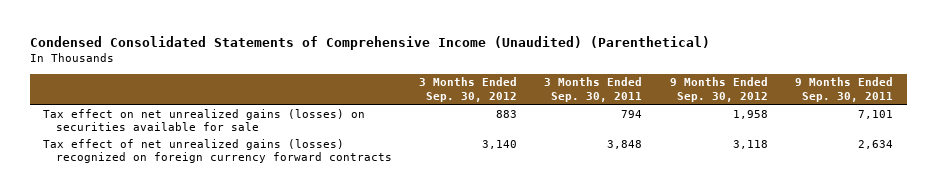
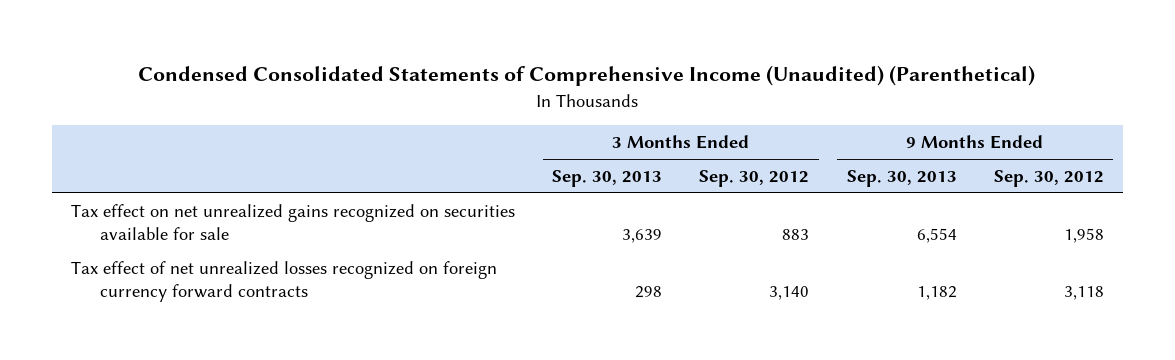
- | 3 Months Ended Sep. 30, 2012 | 3 Months Ended Sep. 30, 2011 | 9 Months Ended Sep. 30, 2012 | 9 Months Ended Sep. 30, 2011
+ | 3 Months Ended Sep. 30, 2013 | 3 Months Ended Sep. 30, 2012 | 9 Months Ended Sep. 30, 2013 | 9 Months Ended Sep. 30, 2012
- Tax effect on net unrealized gains (losses) on securities available for sale | 883 | 794 | 1,958 | 7,101
- Tax effect of net unrealized gains (losses) recognized on foreign currency forward contracts | 3,140 | 3,848 | 3,118 | 2,634
+ Tax effect on net unrealized gains recognized on securities available for sale | 3,639 | 883 | 6,554 | 1,958
+ Tax effect of net unrealized losses recognized on foreign currency forward contracts | 298 | 3,140 | 1,182 | 3,118

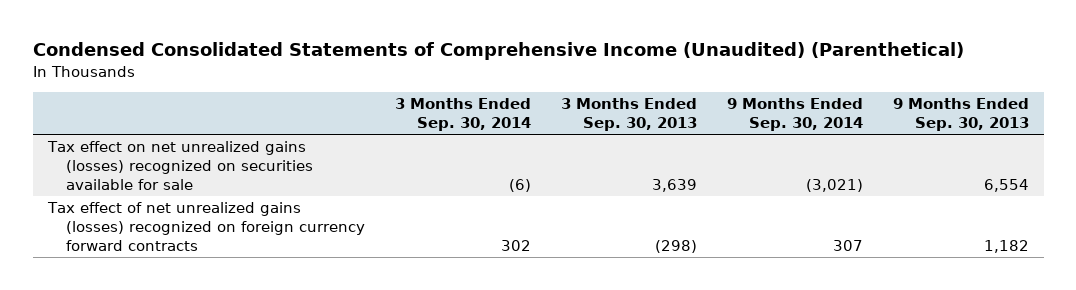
- | 3 Months Ended Sep. 30, 2013 | 3 Months Ended Sep. 30, 2012 | 9 Months Ended Sep. 30, 2013 | 9 Months Ended Sep. 30, 2012
+ | 3 Months Ended Sep. 30, 2014 | 3 Months Ended Sep. 30, 2013 | 9 Months Ended Sep. 30, 2014 | 9 Months Ended Sep. 30, 2013
- Tax effect on net unrealized gains recognized on securities available for sale | 3,639 | 883 | 6,554 | 1,958
- Tax effect of net unrealized losses recognized on foreign currency forward contracts | 298 | 3,140 | 1,182 | 3,118
+ Tax effect on net unrealized gains (losses) recognized on securities available for sale | (6) | 3,639 | (3,021) | 6,554
+ Tax effect of net unrealized gains (losses) recognized on foreign currency forward contracts | 302 | (298) | 307 | 1,182

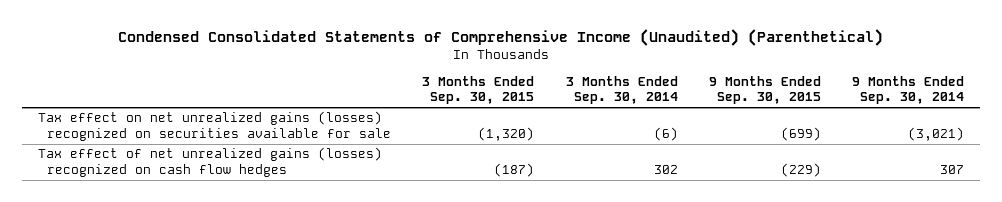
- | 3 Months Ended Sep. 30, 2014 | 3 Months Ended Sep. 30, 2013 | 9 Months Ended Sep. 30, 2014 | 9 Months Ended Sep. 30, 2013
+ | 3 Months Ended Sep. 30, 2015 | 3 Months Ended Sep. 30, 2014 | 9 Months Ended Sep. 30, 2015 | 9 Months Ended Sep. 30, 2014
- Tax effect of net unrealized gains (losses) recognized on foreign currency forward contracts | 302 | (298) | 307 | 1,182
+ Tax effect of net unrealized gains (losses) recognized on cash flow hedges | (187) | 302 | (229) | 307

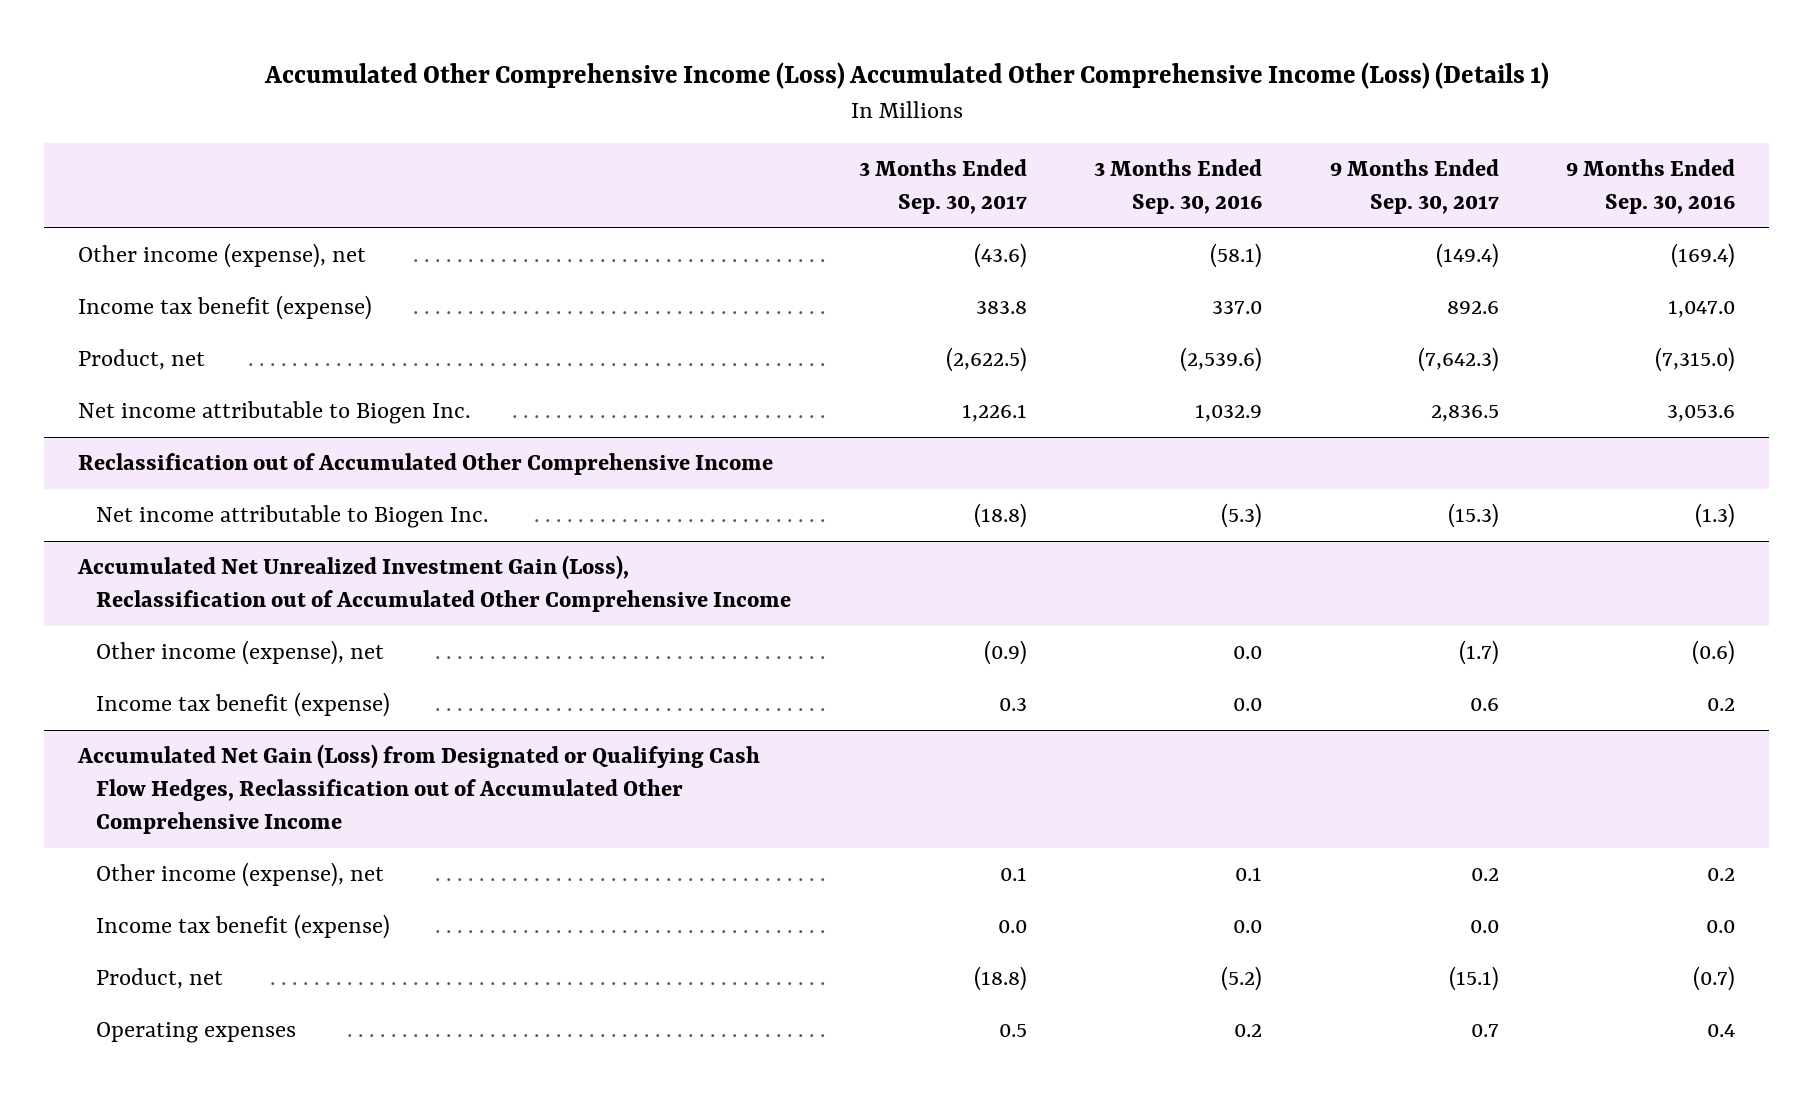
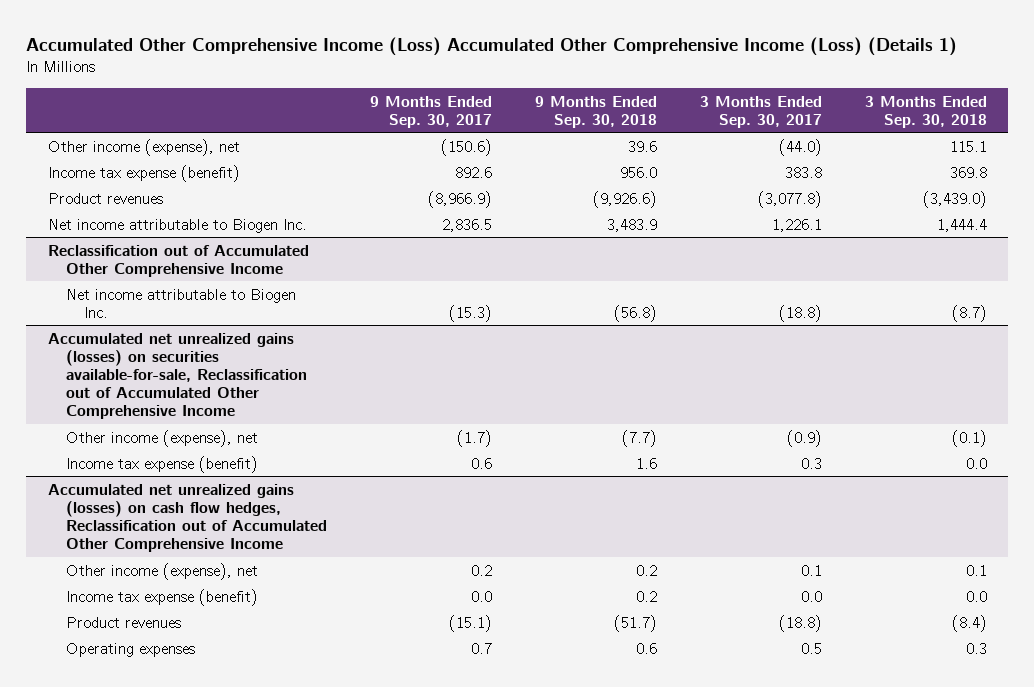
- | 3 Months Ended Sep. 30, 2017 | 3 Months Ended Sep. 30, 2016 | 9 Months Ended Sep. 30, 2017 | 9 Months Ended Sep. 30, 2016
+ | 9 Months Ended Sep. 30, 2017 | 9 Months Ended Sep. 30, 2018 | 3 Months Ended Sep. 30, 2017 | 3 Months Ended Sep. 30, 2018
- Other income (expense), net | (43.6) | (58.1) | (149.4) | (169.4)
- Income tax benefit (expense) | 383.8 | 337.0 | 892.6 | 1,047.0
- Product, net | (2,622.5) | (2,539.6) | (7,642.3) | (7,315.0)
+ Other income (expense), net | (150.6) | 39.6 | (44.0) | 115.1
+ Income tax expense (benefit) | 892.6 | 956.0 | 383.8 | 369.8
+ Product revenues | (8,966.9) | (9,926.6) | (3,077.8) | (3,439.0)
- Accumulated Net Unrealized Investment Gain (Loss), Reclassification out of Accumulated Other Comprehensive Income
+ Accumulated net unrealized gains (losses) on securities available-for-sale, Reclassification out of Accumulated Other Comprehensive Income
- Income tax benefit (expense) | 0.3 | 0.0 | 0.6 | 0.2
- Accumulated Net Gain (Loss) from Designated or Qualifying Cash Flow Hedges, Reclassification out of Accumulated Other Comprehensive Income
+ Income tax expense (benefit) | 0.6 | 1.6 | 0.3 | 0.0
+ Accumulated net unrealized gains (losses) on cash flow hedges, Reclassification out of Accumulated Other Comprehensive Income
- Income tax benefit (expense) | 0.0 | 0.0 | 0.0 | 0.0
- Product, net | (18.8) | (5.2) | (15.1) | (0.7)
+ Income tax expense (benefit) | 0.0 | 0.2 | 0.0 | 0.0
+ Product revenues | (15.1) | (51.7) | (18.8) | (8.4)

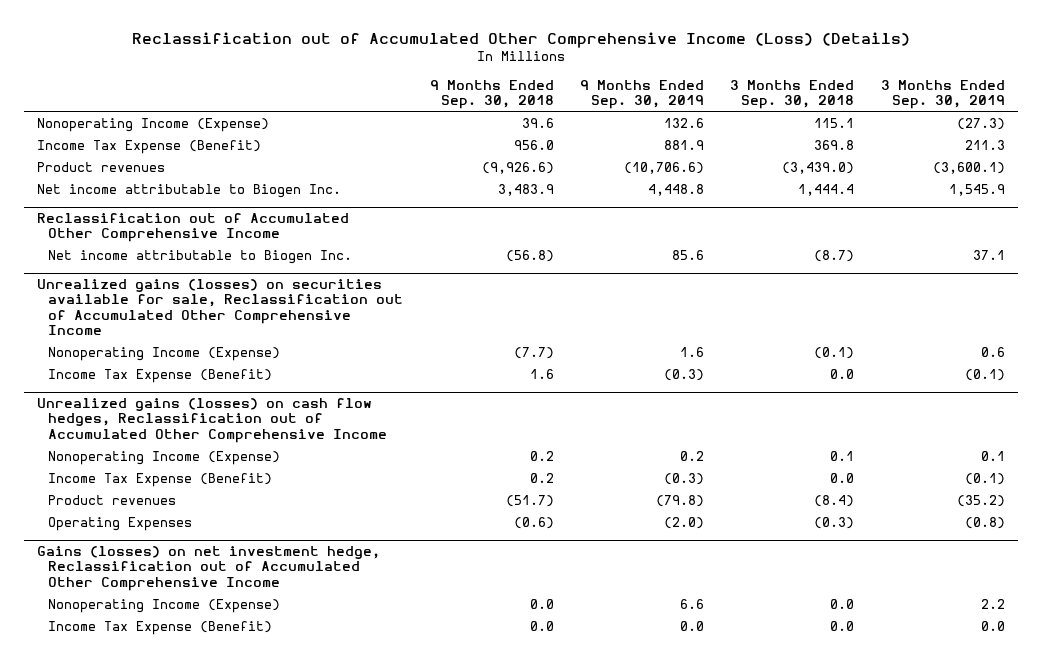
- Accumulated Other Comprehensive Income (Loss) Accumulated Other Comprehensive Income (Loss) (Details 1)
+ Reclassification out of Accumulated Other Comprehensive Income (Loss) (Details)
- | 9 Months Ended Sep. 30, 2017 | 9 Months Ended Sep. 30, 2018 | 3 Months Ended Sep. 30, 2017 | 3 Months Ended Sep. 30, 2018
+ | 9 Months Ended Sep. 30, 2018 | 9 Months Ended Sep. 30, 2019 | 3 Months Ended Sep. 30, 2018 | 3 Months Ended Sep. 30, 2019
- Other income (expense), net | (150.6) | 39.6 | (44.0) | 115.1
- Income tax expense (benefit) | 892.6 | 956.0 | 383.8 | 369.8
+ Nonoperating Income (Expense) | 39.6 | 132.6 | 115.1 | (27.3)
+ Income Tax Expense (Benefit) | 956.0 | 881.9 | 369.8 | 211.3
- Accumulated net unrealized gains (losses) on securities available-for-sale, Reclassification out of Accumulated Other Comprehensive Income
- Other income (expense), net | (1.7) | (7.7) | (0.9) | (0.1)
- Income tax expense (benefit) | 0.6 | 1.6 | 0.3 | 0.0
- Accumulated net unrealized gains (losses) on cash flow hedges, Reclassification out of Accumulated Other Comprehensive Income
- Other income (expense), net | 0.2 | 0.2 | 0.1 | 0.1
- Income tax expense (benefit) | 0.0 | 0.2 | 0.0 | 0.0
+ Unrealized gains (losses) on securities available for sale, Reclassification out of Accumulated Other Comprehensive Income
+ Nonoperating Income (Expense) | (7.7) | 1.6 | (0.1) | 0.6
+ Income Tax Expense (Benefit) | 1.6 | (0.3) | 0.0 | (0.1)
+ Unrealized gains (losses) on cash flow hedges, Reclassification out of Accumulated Other Comprehensive Income
+ Nonoperating Income (Expense) | 0.2 | 0.2 | 0.1 | 0.1
+ Income Tax Expense (Benefit) | 0.2 | (0.3) | 0.0 | (0.1)
- Operating expenses | 0.7 | 0.6 | 0.5 | 0.3
+ Operating Expenses | (0.6) | (2.0) | (0.3) | (0.8)
+ Gains (losses) on net investment hedge, Reclassification out of Accumulated Other Comprehensive Income
+ Nonoperating Income (Expense) | 0.0 | 6.6 | 0.0 | 2.2
+ Income Tax Expense (Benefit) | 0.0 | 0.0 | 0.0 | 0.0

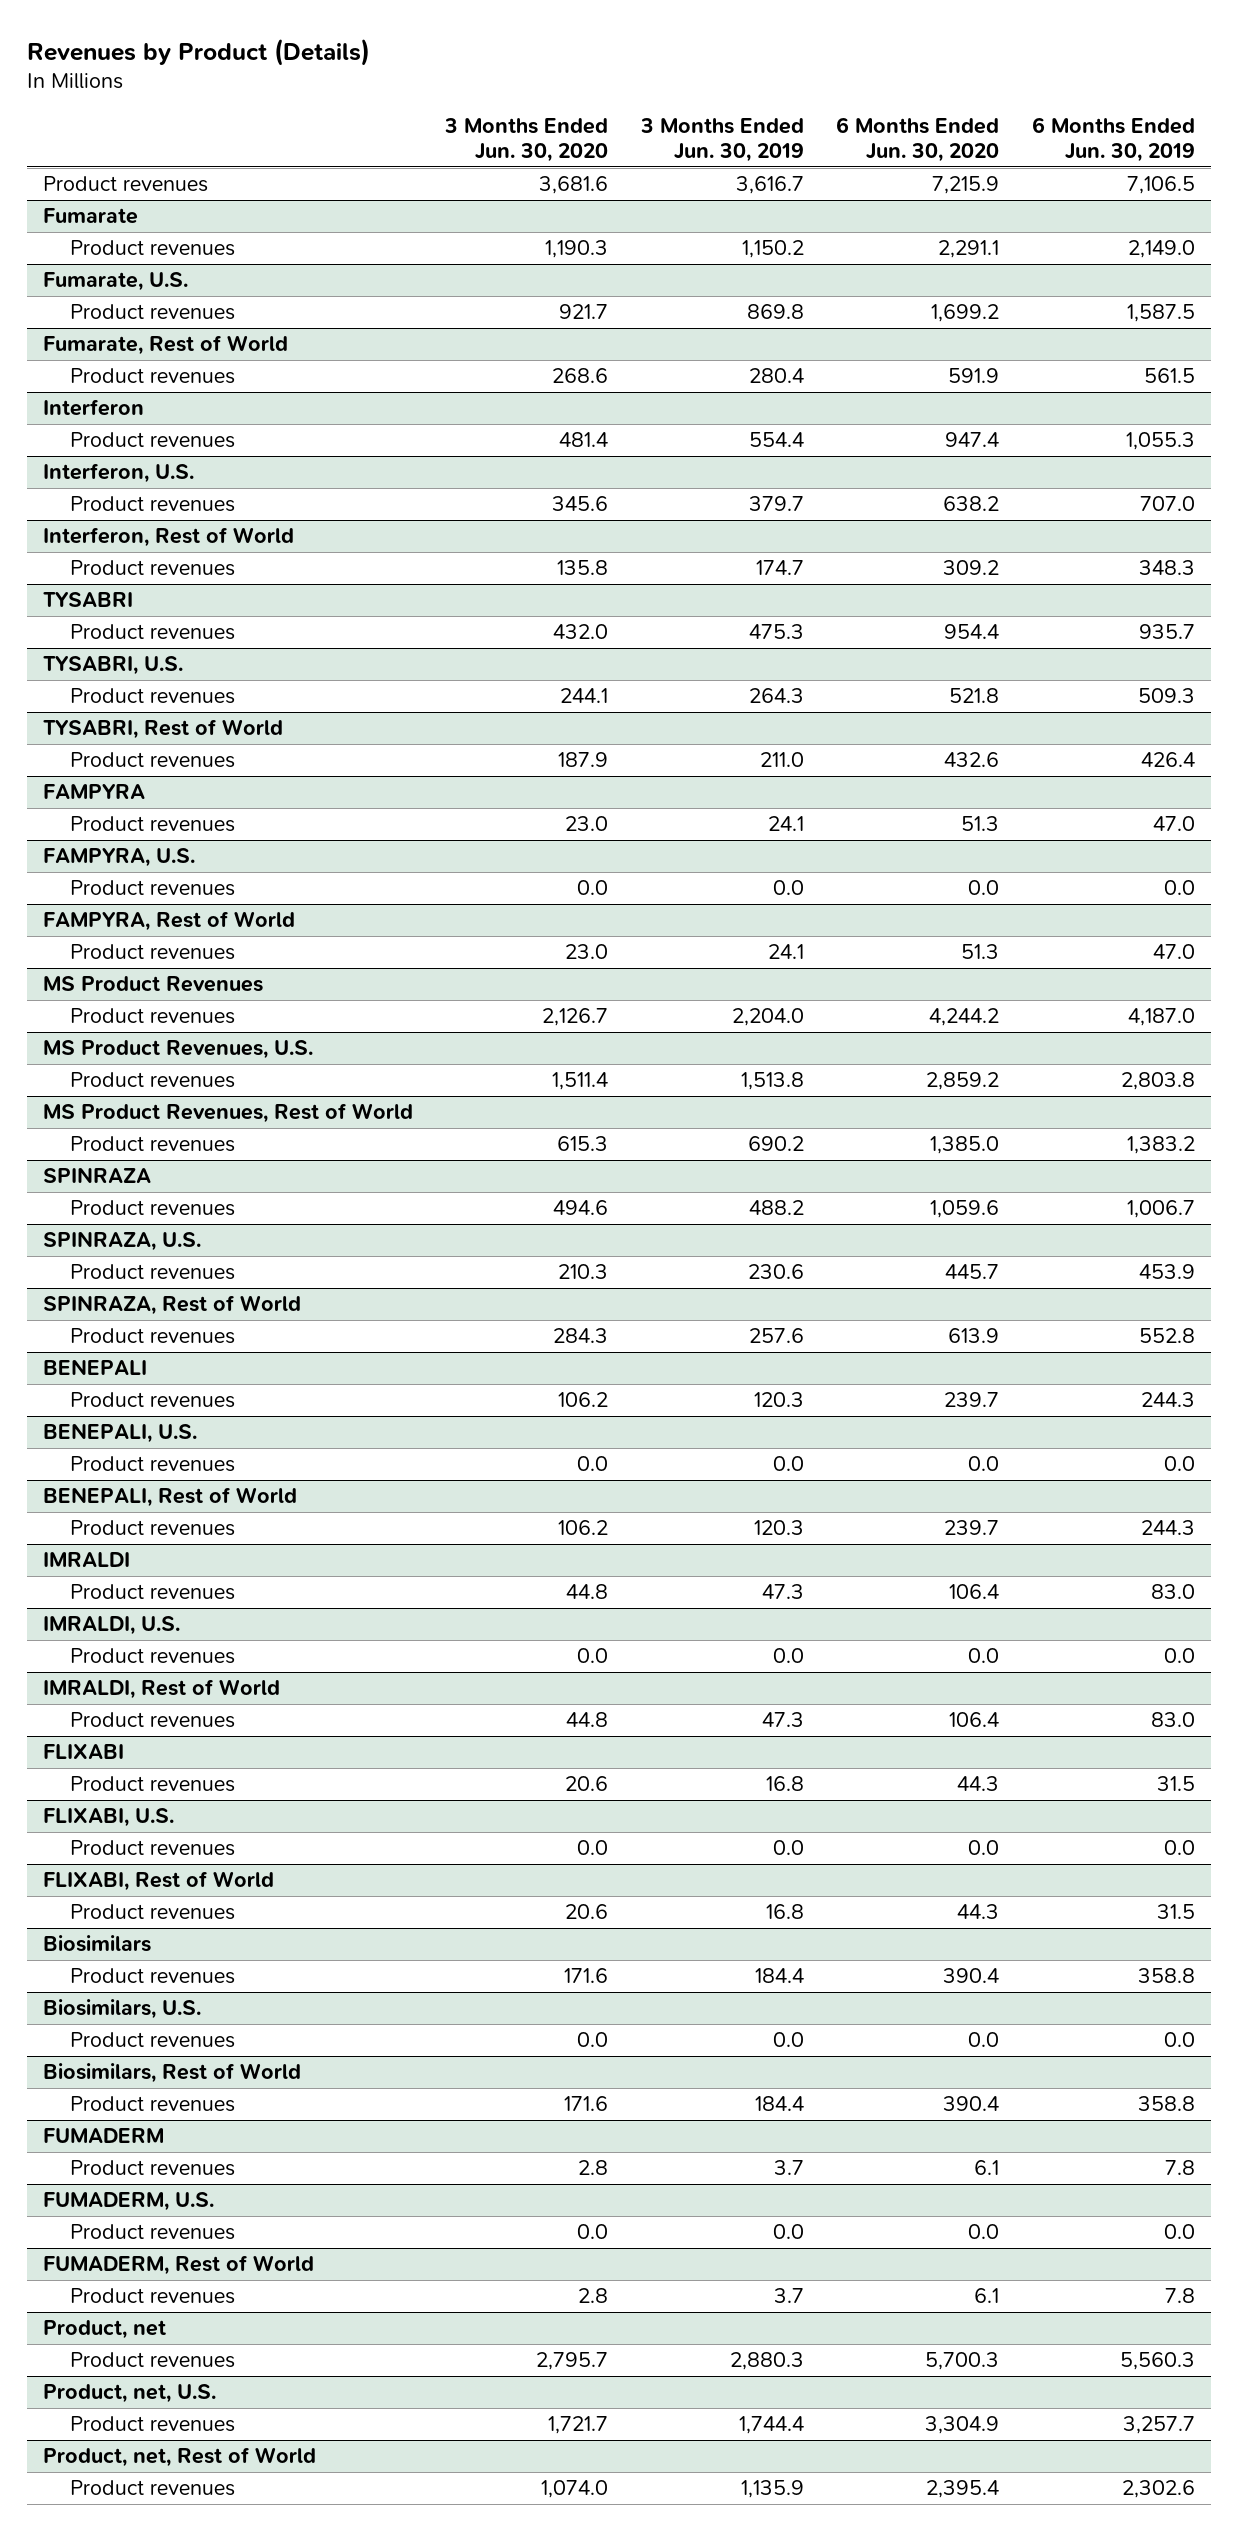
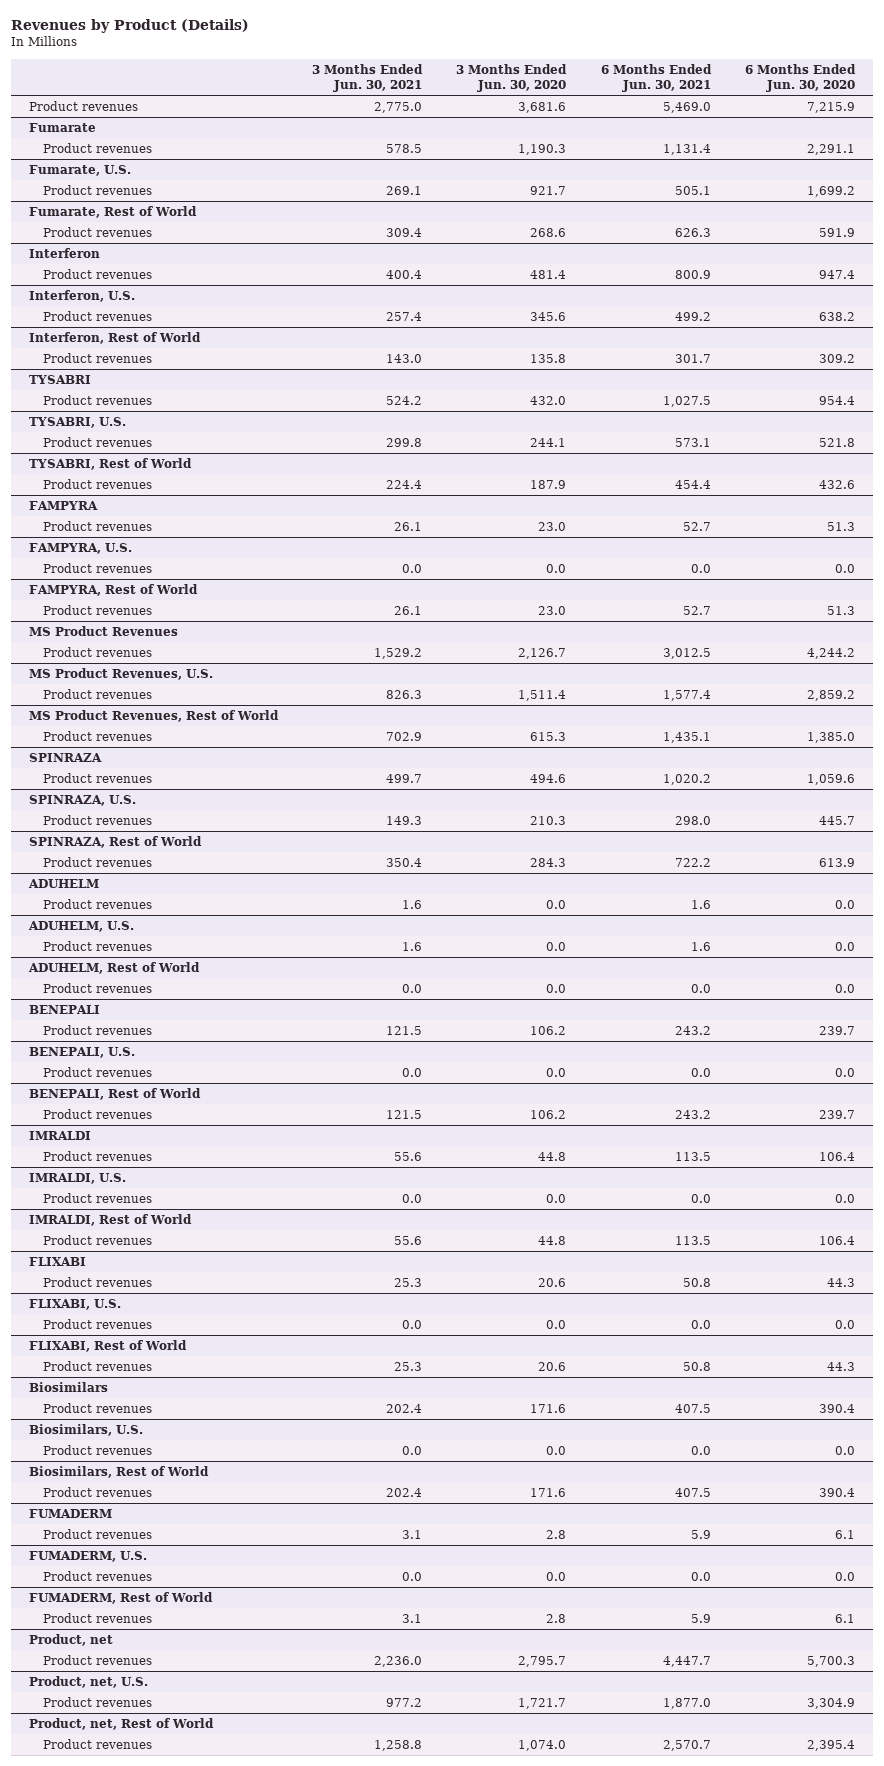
- | 3 Months Ended Jun. 30, 2020 | 3 Months Ended Jun. 30, 2019 | 6 Months Ended Jun. 30, 2020 | 6 Months Ended Jun. 30, 2019
+ | 3 Months Ended Jun. 30, 2021 | 3 Months Ended Jun. 30, 2020 | 6 Months Ended Jun. 30, 2021 | 6 Months Ended Jun. 30, 2020
+ ADUHELM
+ Product revenues | 1.6 | 0.0 | 1.6 | 0.0
+ ADUHELM, U.S.
+ Product revenues | 1.6 | 0.0 | 1.6 | 0.0
+ ADUHELM, Rest of World
+ Product revenues | 0.0 | 0.0 | 0.0 | 0.0

